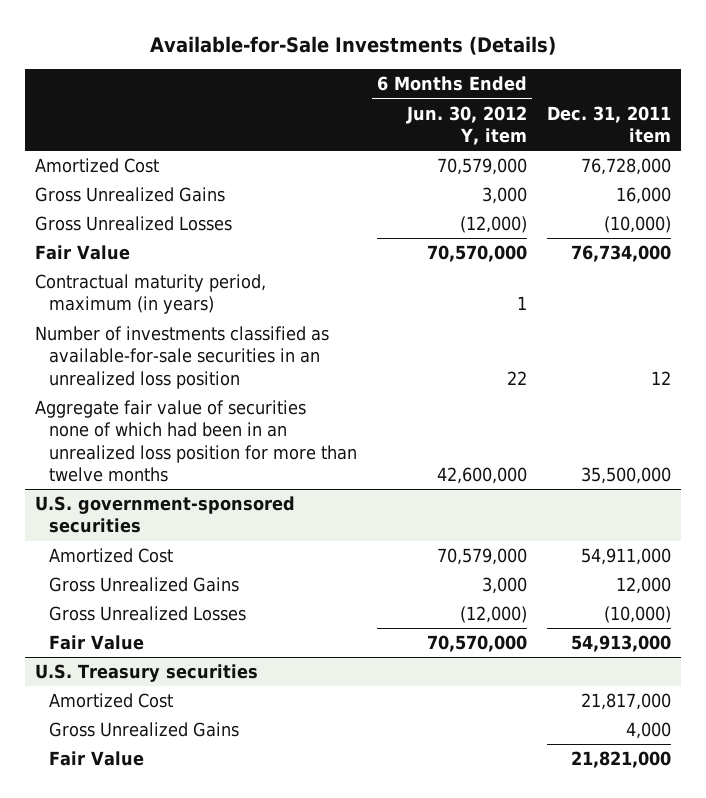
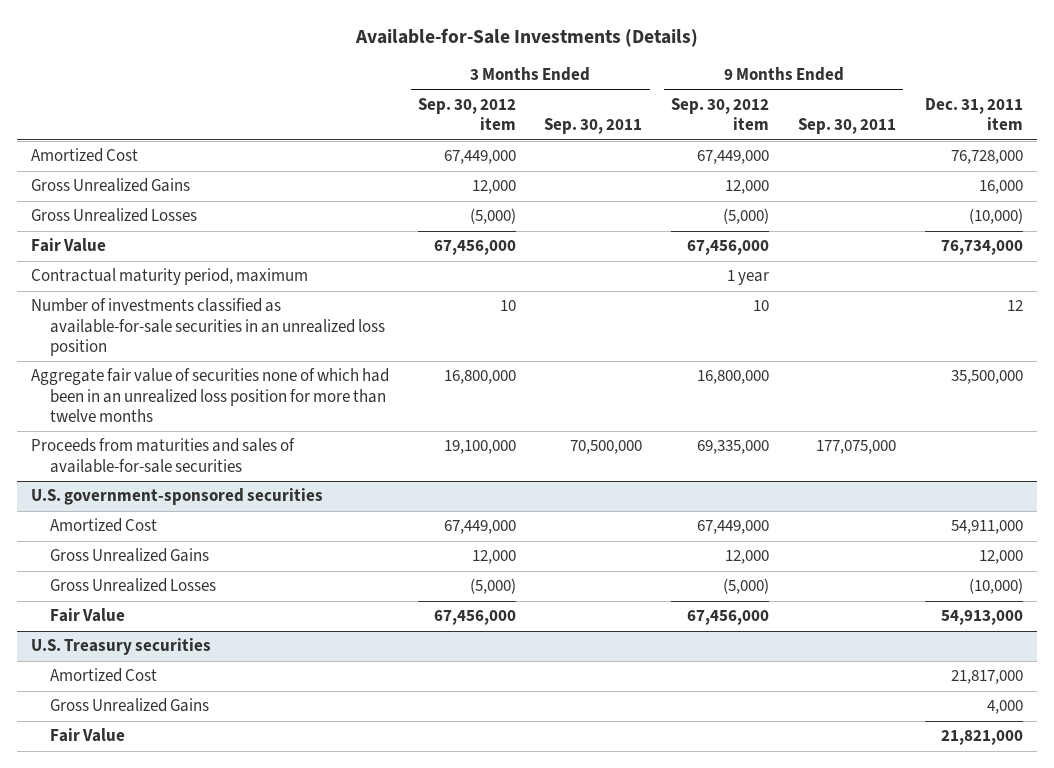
- | 6 Months Ended Jun. 30, 2012 Y, item | Dec. 31, 2011 item
+ | 3 Months Ended Sep. 30, 2012 item | 3 Months Ended Sep. 30, 2011 | 9 Months Ended Sep. 30, 2012 item | 9 Months Ended Sep. 30, 2011 | Dec. 31, 2011 item
- Contractual maturity period, maximum (in years) | 1 |
+ Contractual maturity period, maximum | | | 1 year | |
+ Proceeds from maturities and sales of available-for-sale securities | 19,100,000 | 70,500,000 | 69,335,000 | 177,075,000 |

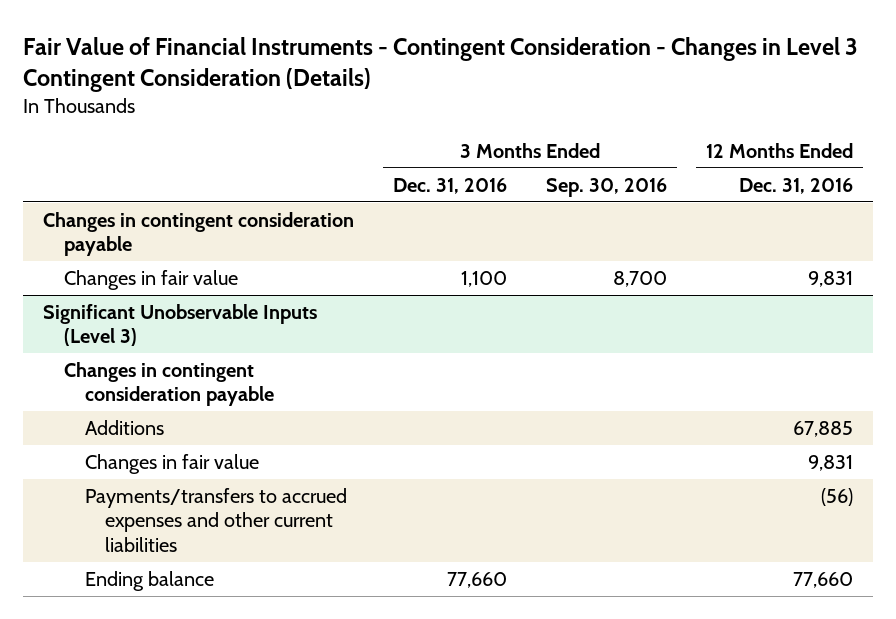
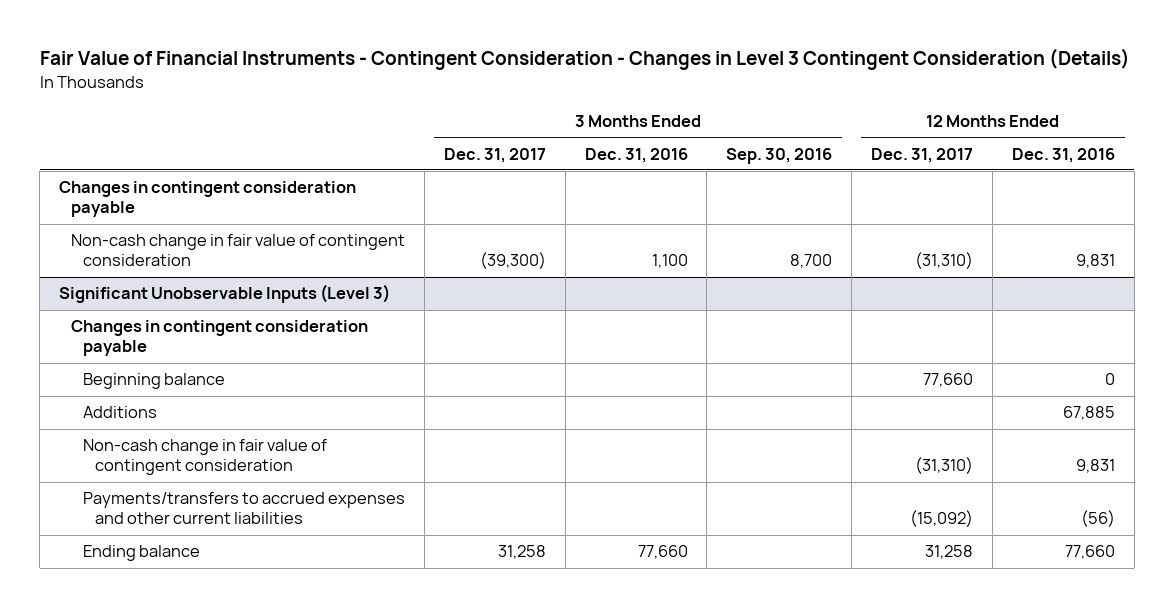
- | 3 Months Ended Dec. 31, 2016 | 3 Months Ended Sep. 30, 2016 | 12 Months Ended Dec. 31, 2016
+ | 3 Months Ended Dec. 31, 2017 | 3 Months Ended Dec. 31, 2016 | 3 Months Ended Sep. 30, 2016 | 12 Months Ended Dec. 31, 2017 | 12 Months Ended Dec. 31, 2016
- Changes in fair value | 1,100 | 8,700 | 9,831
+ Non-cash change in fair value of contingent consideration | (39,300) | 1,100 | 8,700 | (31,310) | 9,831
@ Significant Unobservable Inputs (Level 3)
+ Beginning balance | | | | 77,660 | 0
- Changes in fair value | | | 9,831
+ Non-cash change in fair value of contingent consideration | | | | (31,310) | 9,831

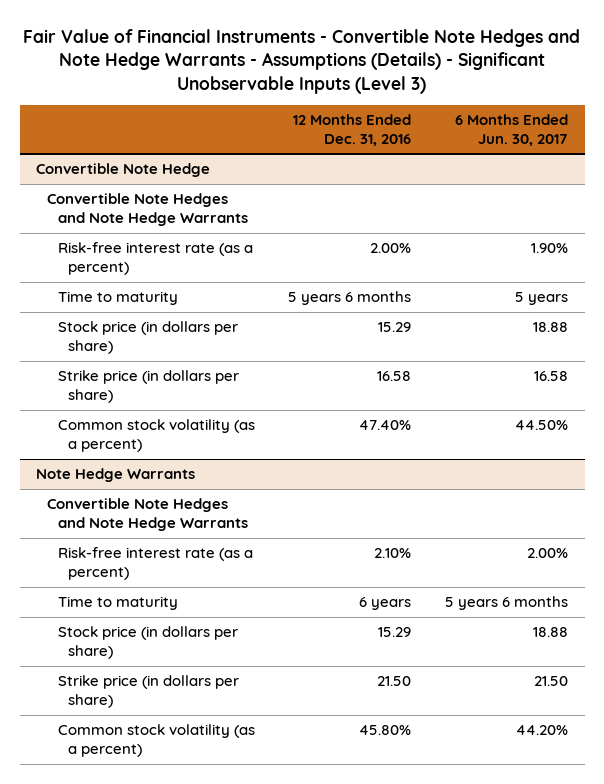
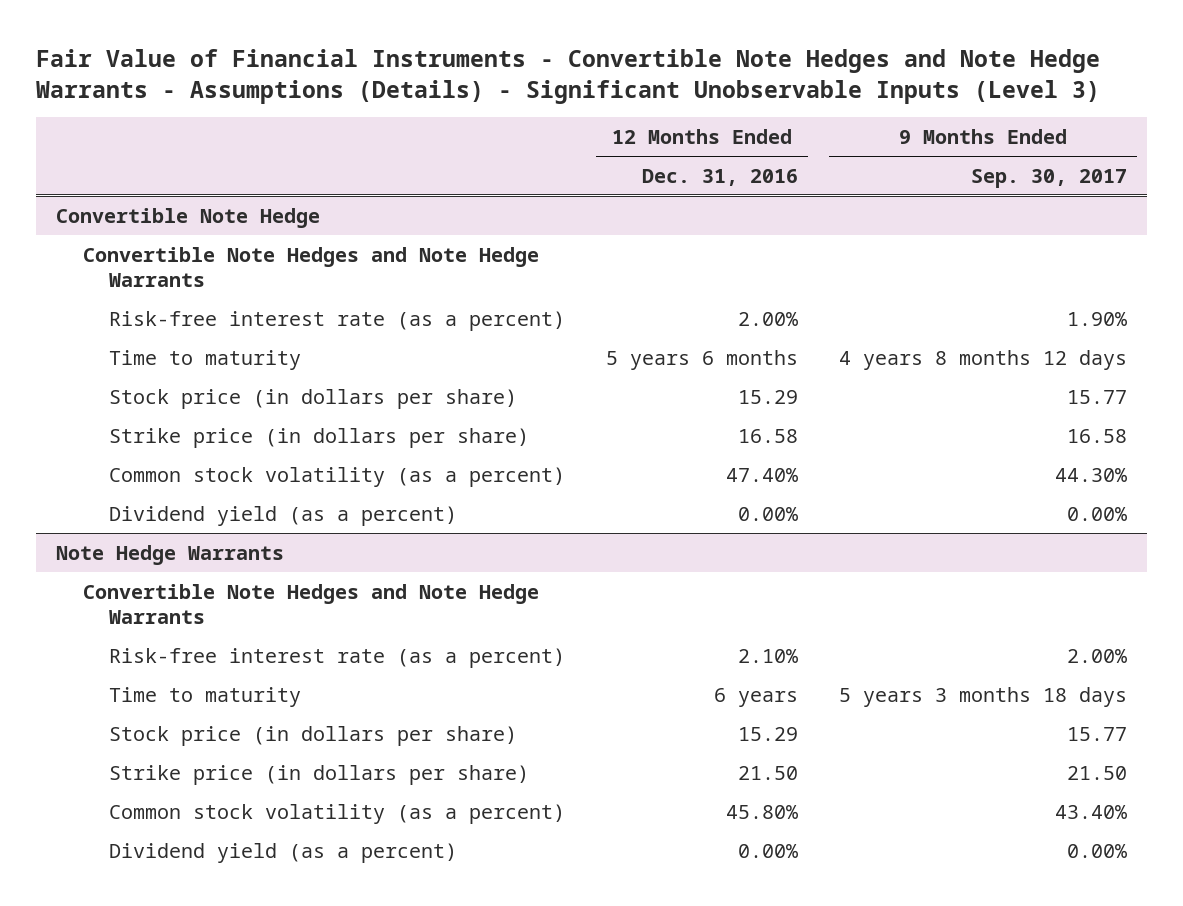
- | 12 Months Ended Dec. 31, 2016 | 6 Months Ended Jun. 30, 2017
+ | 12 Months Ended Dec. 31, 2016 | 9 Months Ended Sep. 30, 2017
@ Convertible Note Hedge
+ Dividend yield (as a percent) | 0.00% | 0.00%
@ Note Hedge Warrants
+ Dividend yield (as a percent) | 0.00% | 0.00%

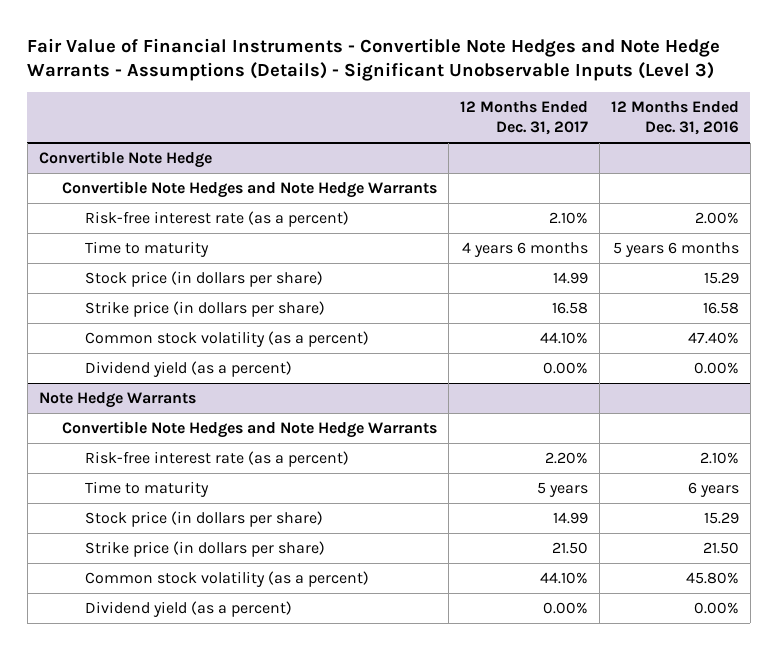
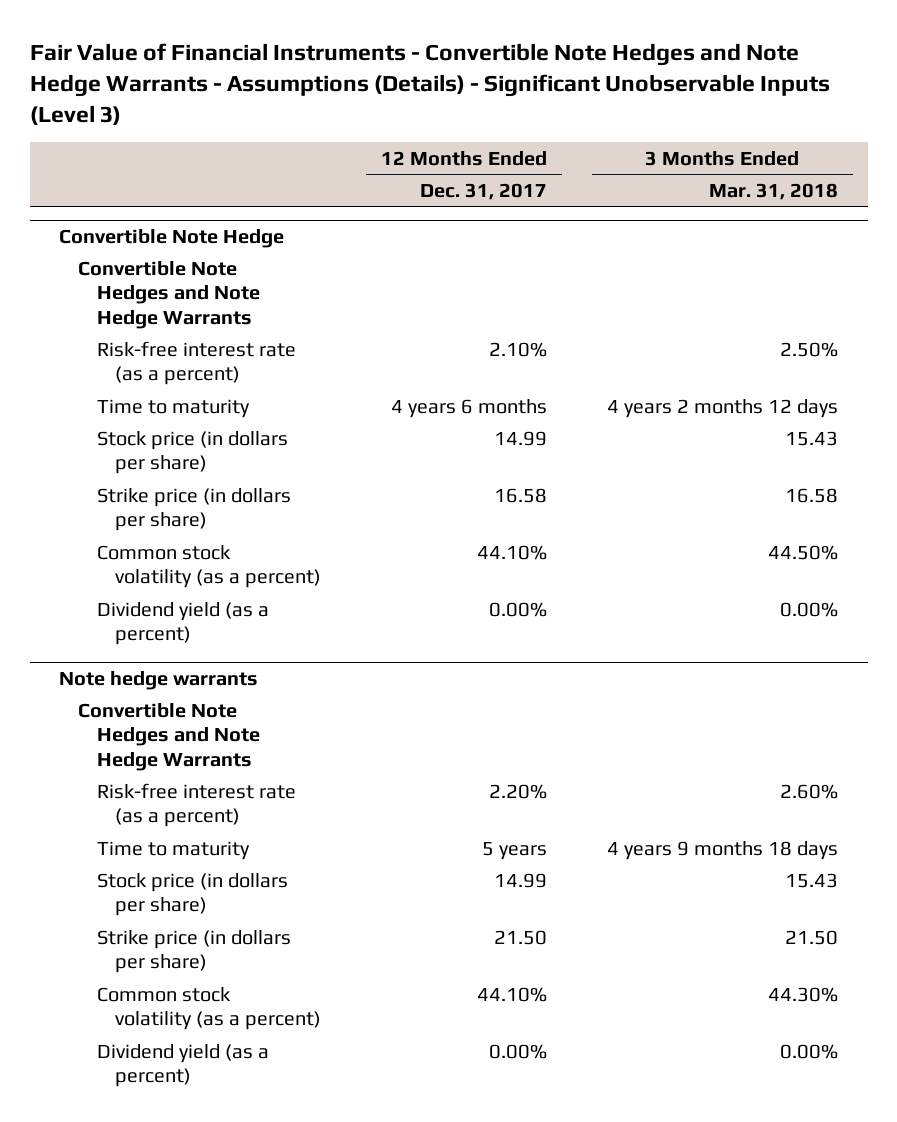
- | 12 Months Ended Dec. 31, 2017 | 12 Months Ended Dec. 31, 2016
+ | 12 Months Ended Dec. 31, 2017 | 3 Months Ended Mar. 31, 2018
- Note Hedge Warrants
+ Note hedge warrants

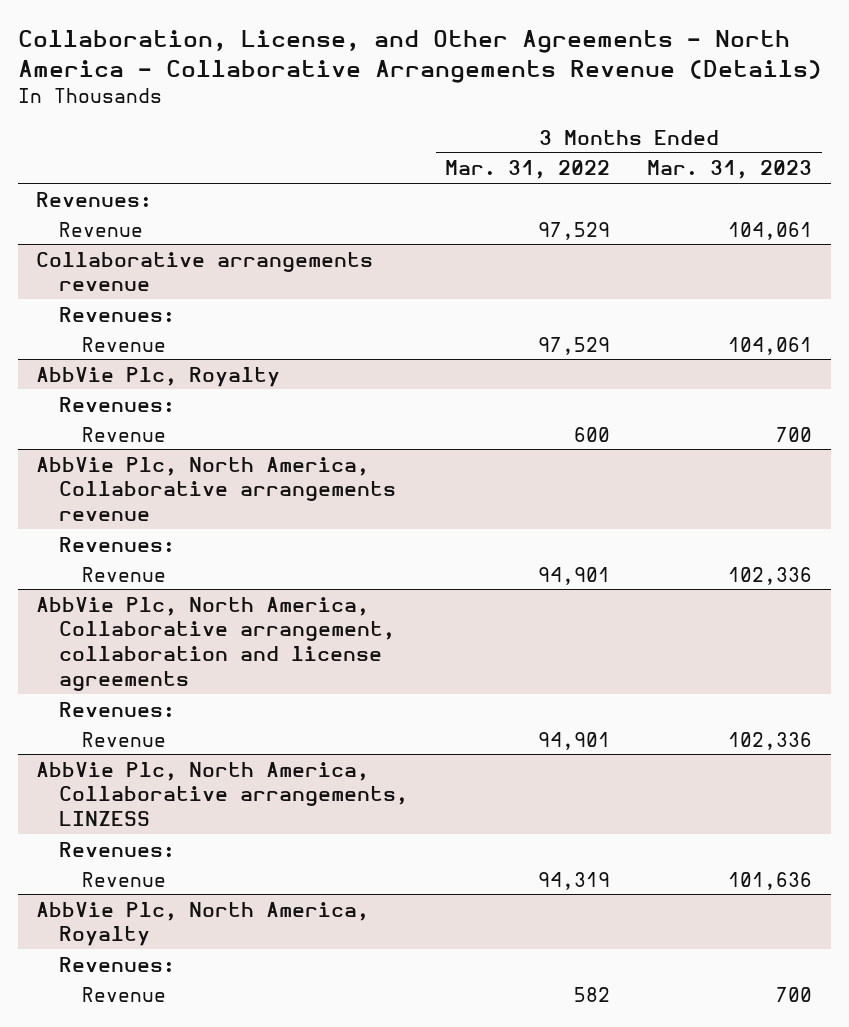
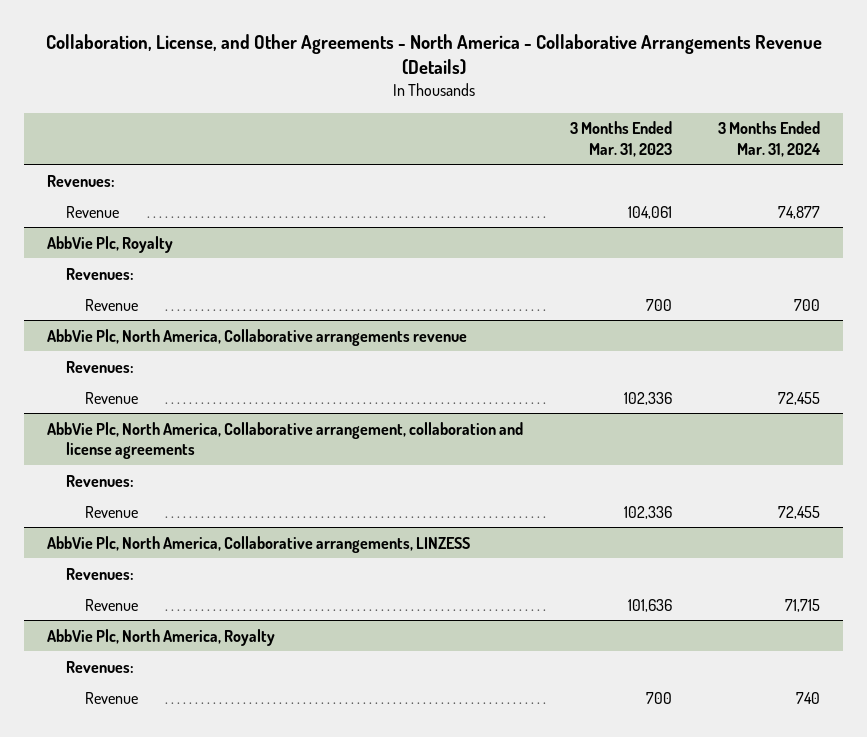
- | 3 Months Ended Mar. 31, 2022 | 3 Months Ended Mar. 31, 2023
+ | 3 Months Ended Mar. 31, 2023 | 3 Months Ended Mar. 31, 2024
- Collaborative arrangements revenue
- Revenues:
- Revenue | 97,529 | 104,061

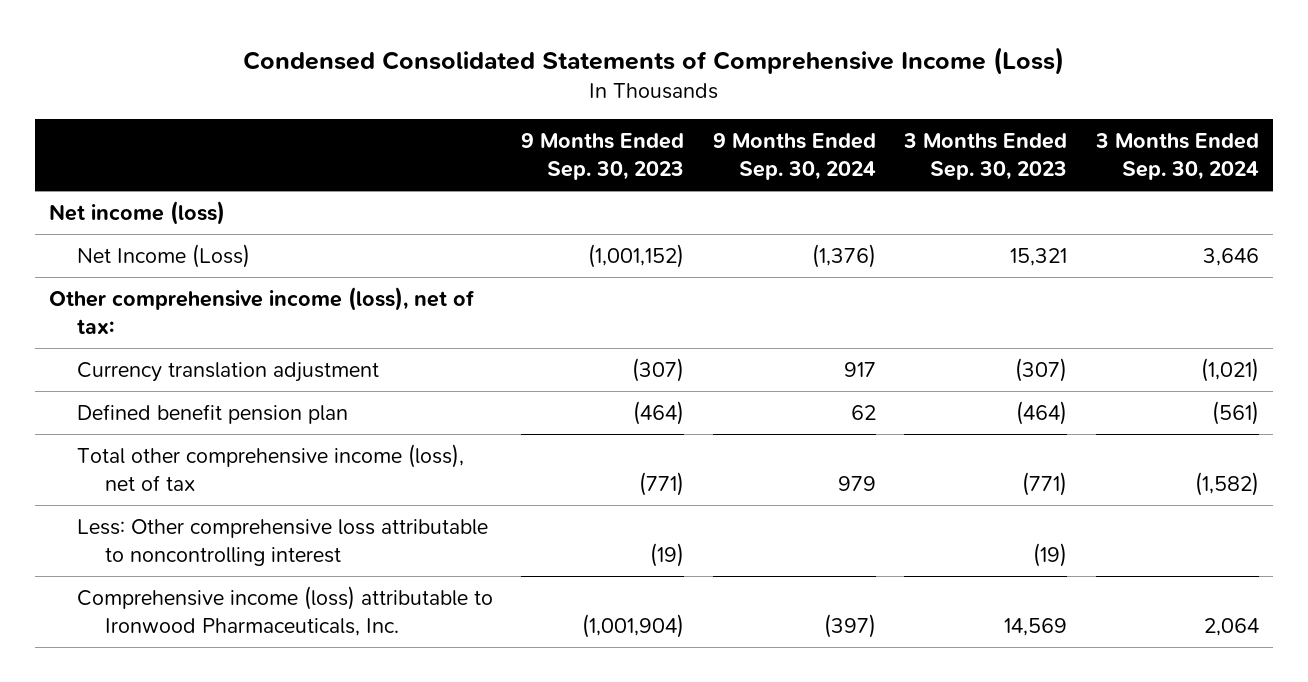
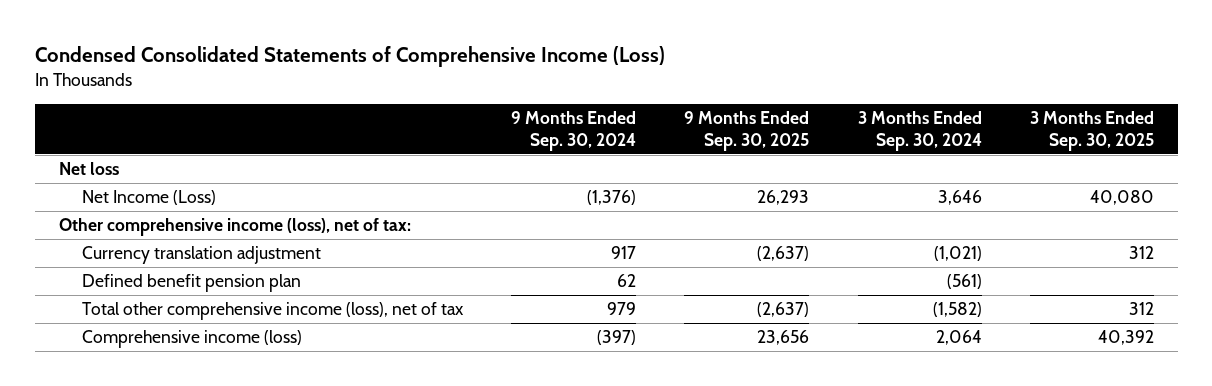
- | 9 Months Ended Sep. 30, 2023 | 9 Months Ended Sep. 30, 2024 | 3 Months Ended Sep. 30, 2023 | 3 Months Ended Sep. 30, 2024
+ | 9 Months Ended Sep. 30, 2024 | 9 Months Ended Sep. 30, 2025 | 3 Months Ended Sep. 30, 2024 | 3 Months Ended Sep. 30, 2025
- Net income (loss)
+ Net loss
- Less: Other comprehensive loss attributable to noncontrolling interest | (19) | | (19) |
- Comprehensive income (loss) attributable to Ironwood Pharmaceuticals, Inc. | (1,001,904) | (397) | 14,569 | 2,064
+ Comprehensive income (loss) | (397) | 23,656 | 2,064 | 40,392

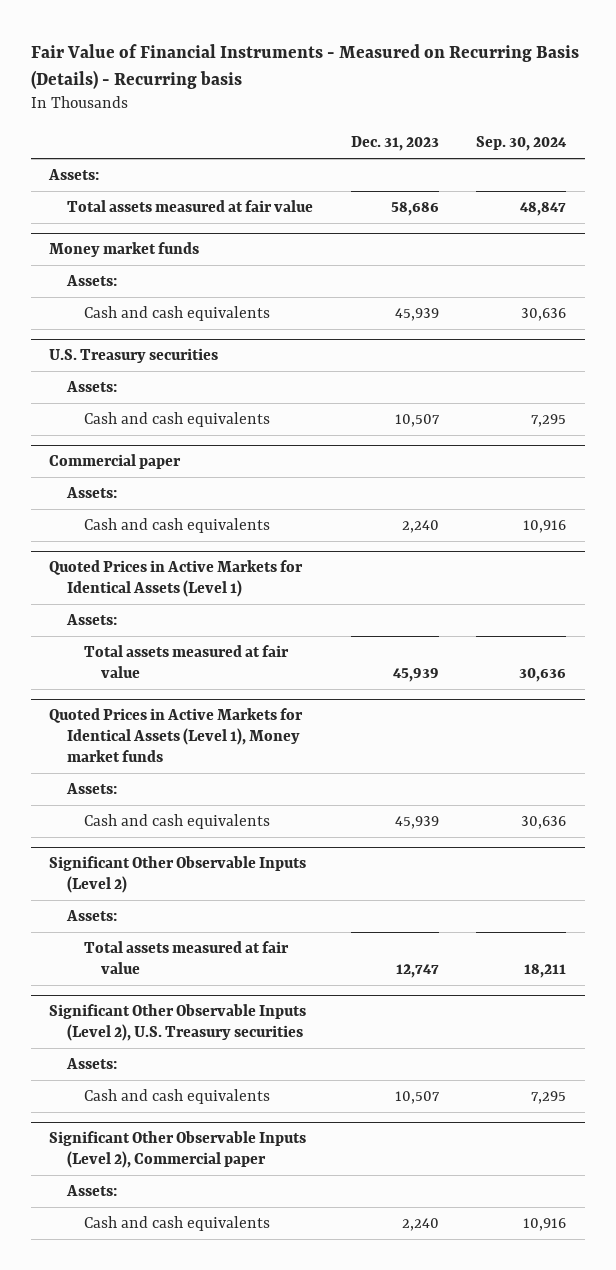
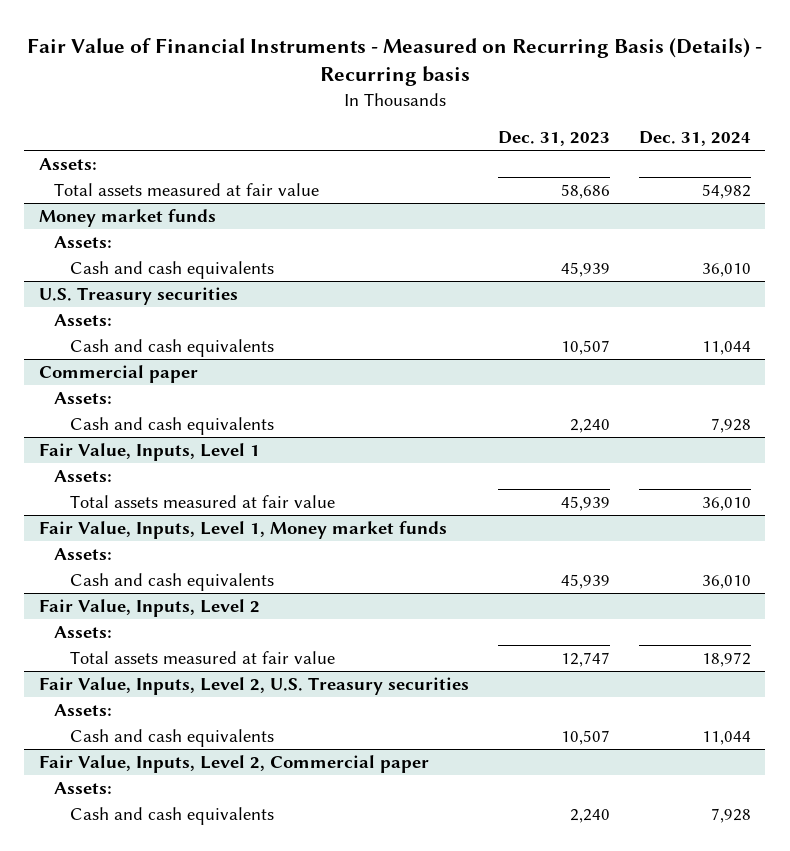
- | Dec. 31, 2023 | Sep. 30, 2024
+ | Dec. 31, 2023 | Dec. 31, 2024
- Quoted Prices in Active Markets for Identical Assets (Level 1)
+ Fair Value, Inputs, Level 1
- Quoted Prices in Active Markets for Identical Assets (Level 1), Money market funds
+ Fair Value, Inputs, Level 1, Money market funds
- Significant Other Observable Inputs (Level 2)
+ Fair Value, Inputs, Level 2
- Significant Other Observable Inputs (Level 2), U.S. Treasury securities
+ Fair Value, Inputs, Level 2, U.S. Treasury securities
- Significant Other Observable Inputs (Level 2), Commercial paper
+ Fair Value, Inputs, Level 2, Commercial paper

